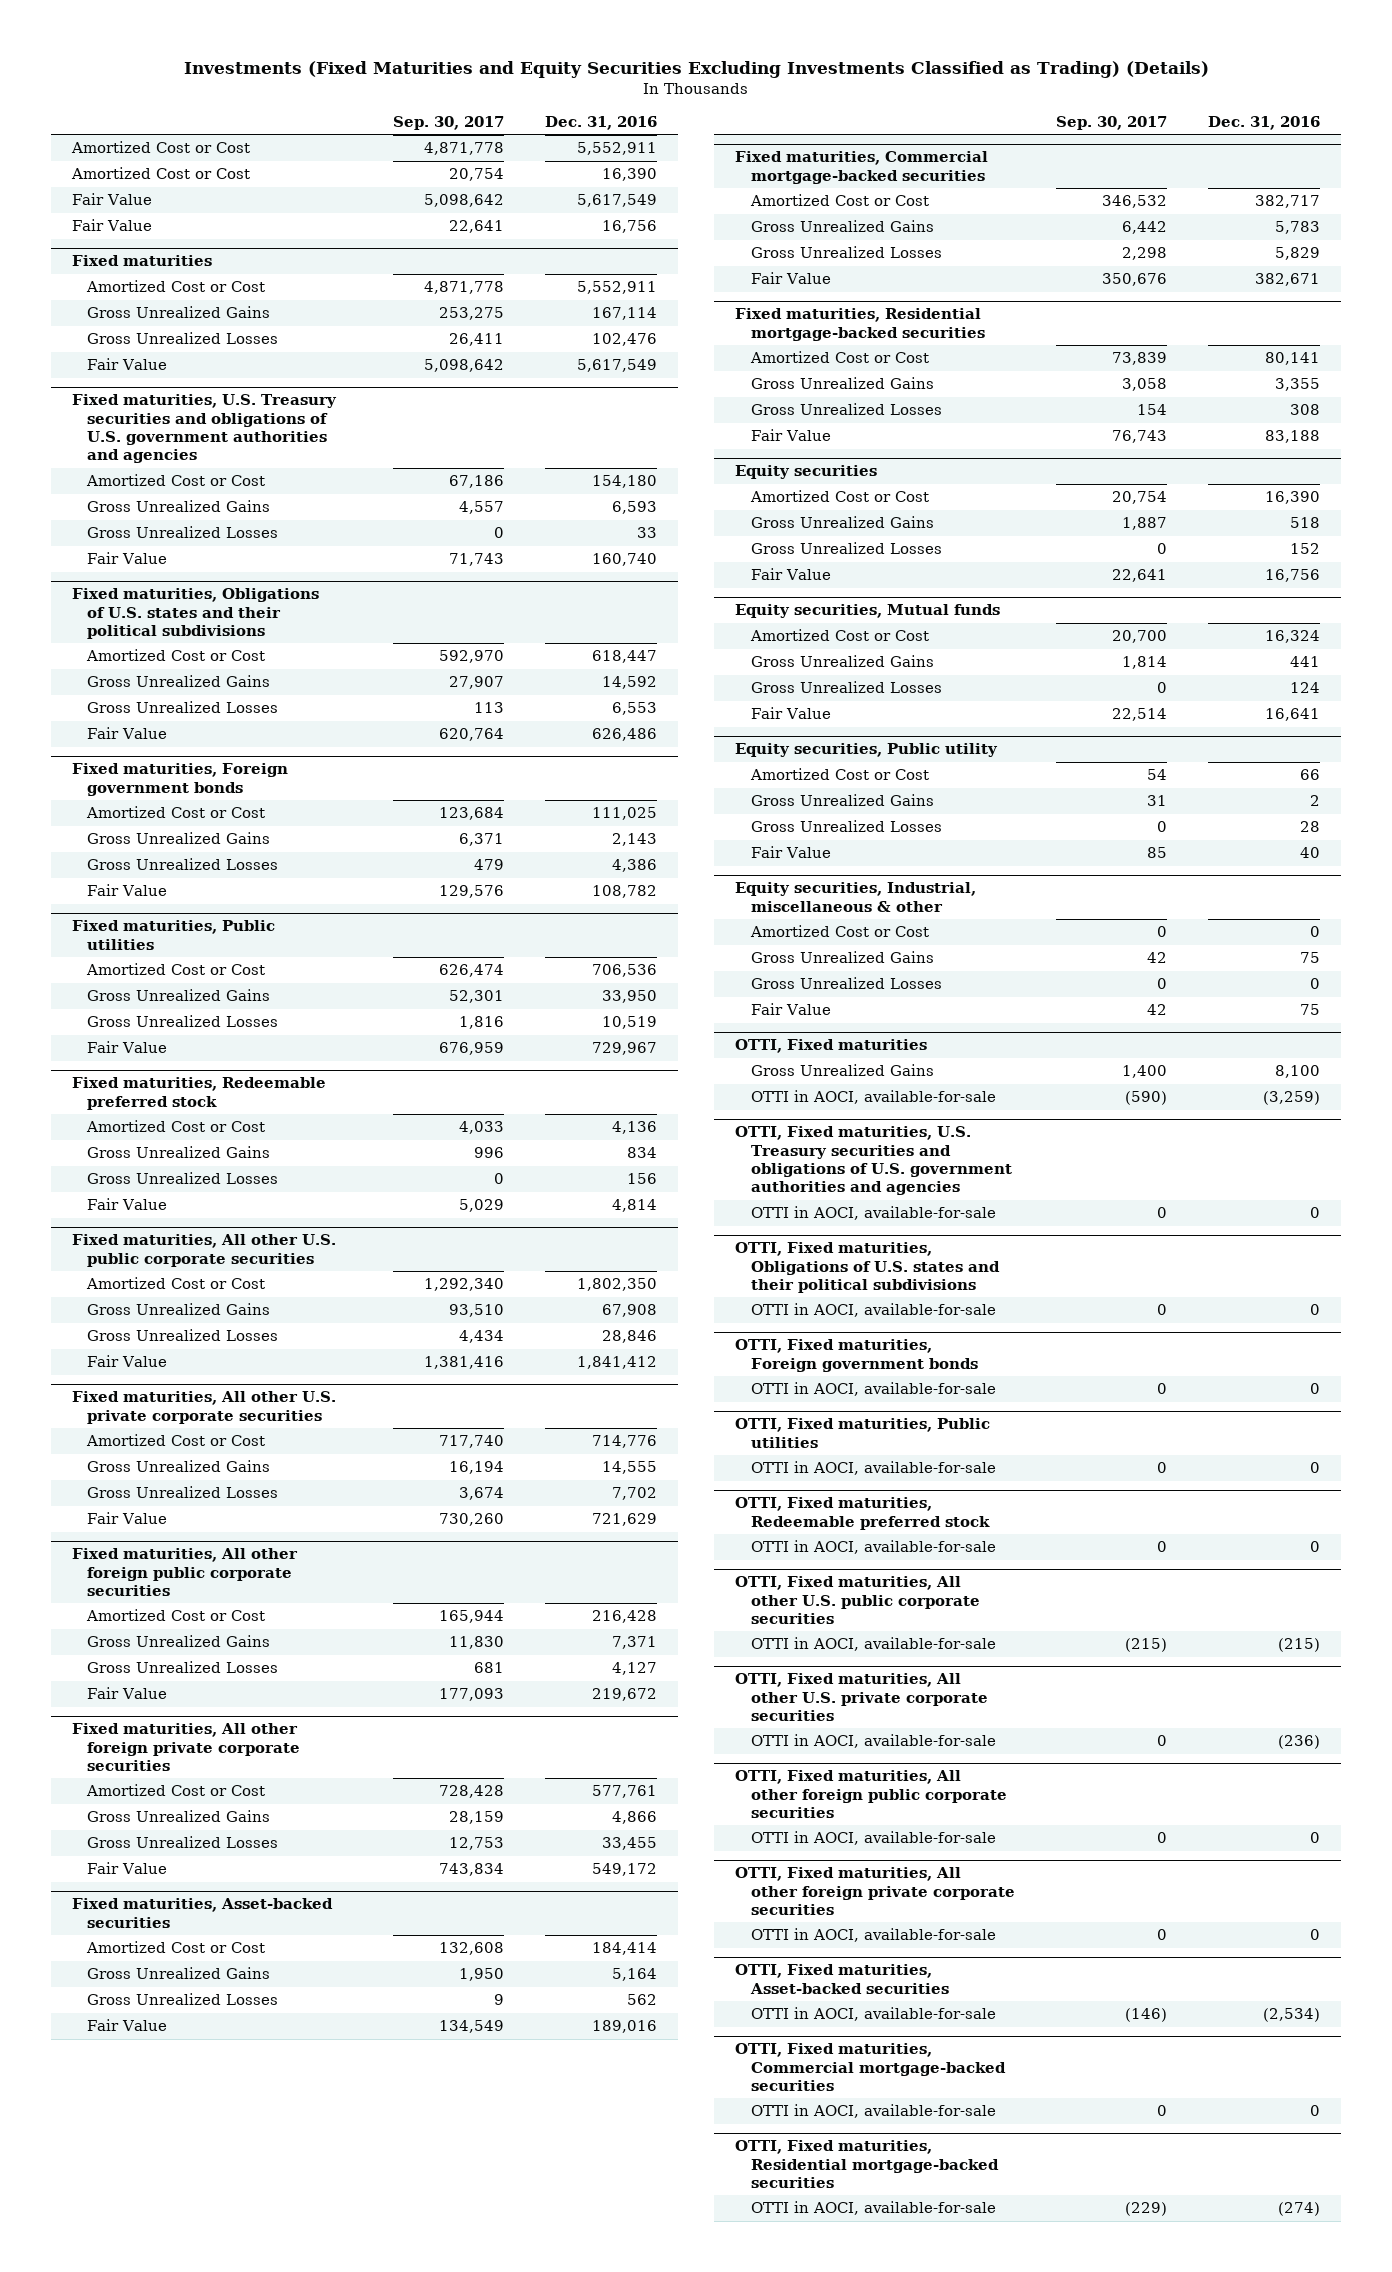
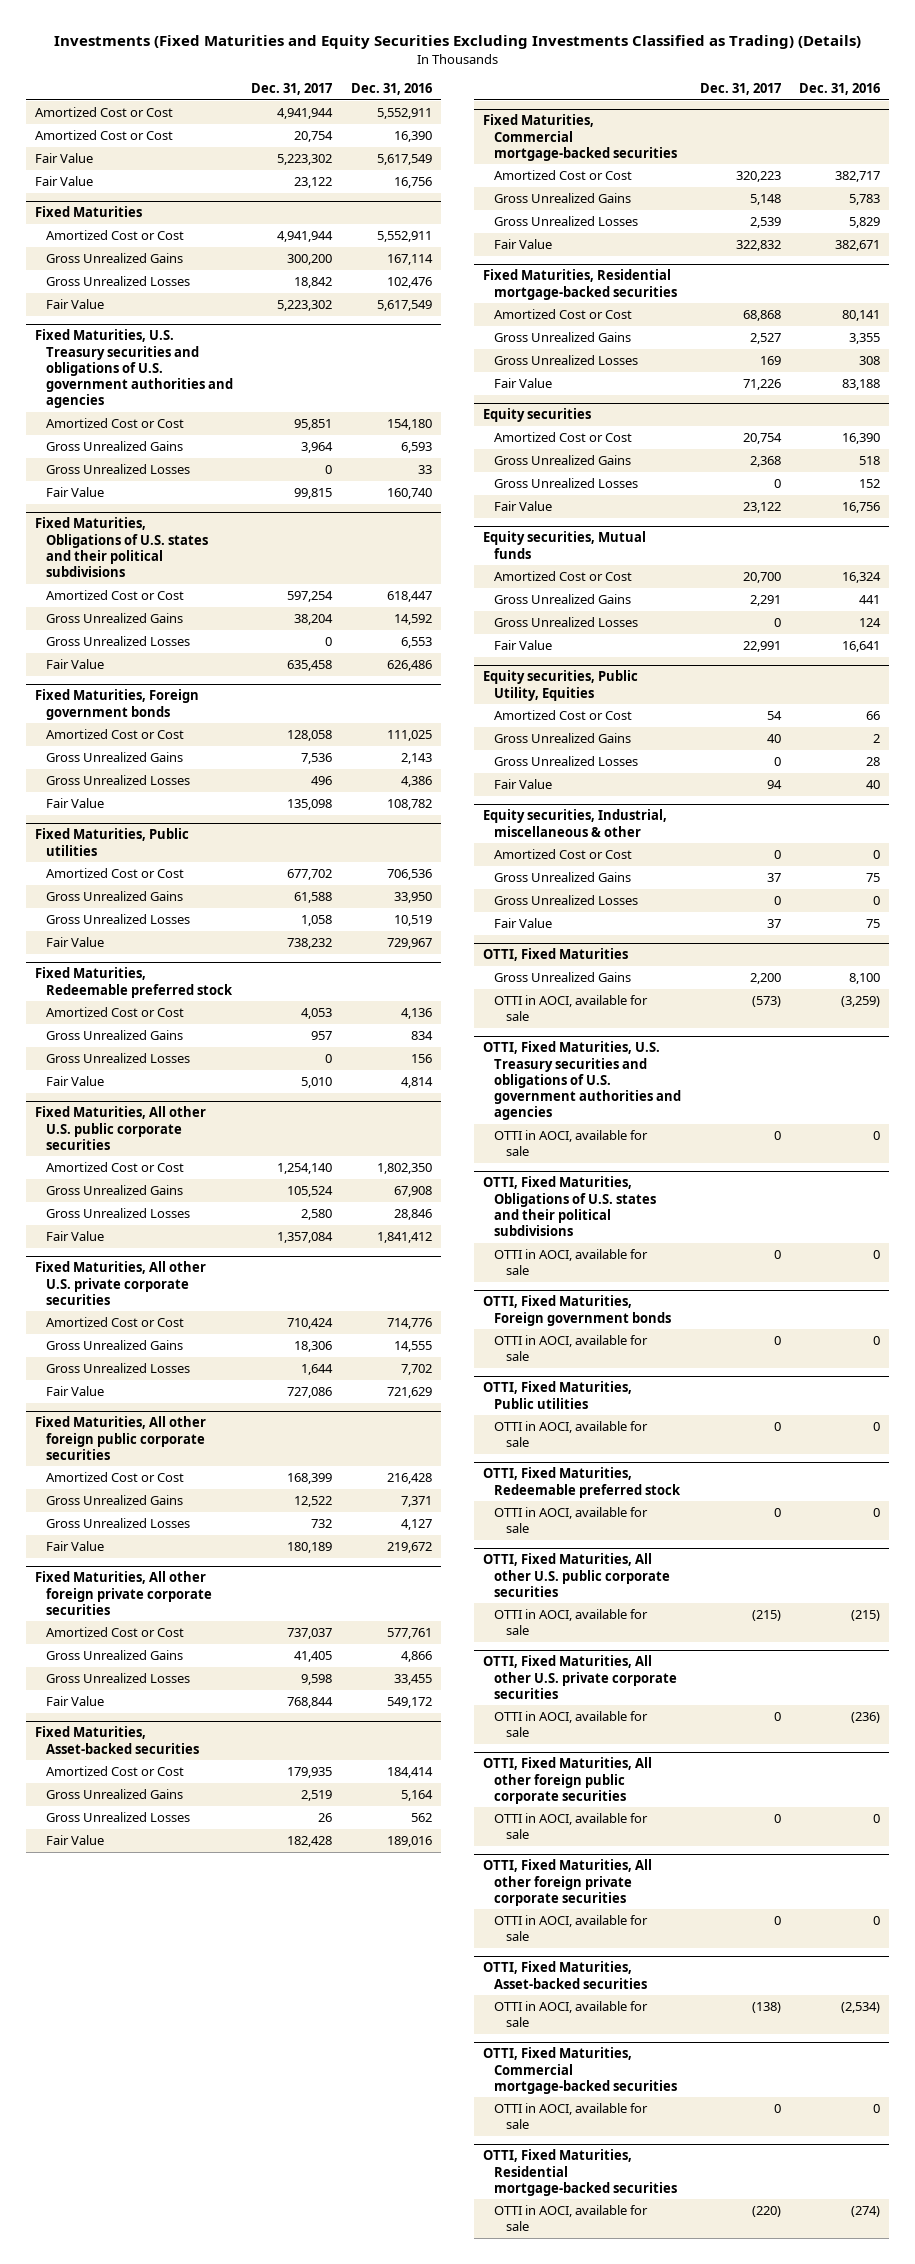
- | Sep. 30, 2017 | Dec. 31, 2016
+ | Dec. 31, 2017 | Dec. 31, 2016
- Fixed maturities
+ Fixed Maturities
- Fixed maturities, U.S. Treasury securities and obligations of U.S. government authorities and agencies
+ Fixed Maturities, U.S. Treasury securities and obligations of U.S. government authorities and agencies
- Fixed maturities, Obligations of U.S. states and their political subdivisions
+ Fixed Maturities, Obligations of U.S. states and their political subdivisions
- Fixed maturities, Foreign government bonds
+ Fixed Maturities, Foreign government bonds
- Fixed maturities, Public utilities
+ Fixed Maturities, Public utilities
- Fixed maturities, Redeemable preferred stock
+ Fixed Maturities, Redeemable preferred stock
- Fixed maturities, All other U.S. public corporate securities
+ Fixed Maturities, All other U.S. public corporate securities
- Fixed maturities, All other U.S. private corporate securities
+ Fixed Maturities, All other U.S. private corporate securities
- Fixed maturities, All other foreign public corporate securities
+ Fixed Maturities, All other foreign public corporate securities
- Fixed maturities, All other foreign private corporate securities
+ Fixed Maturities, All other foreign private corporate securities
- Fixed maturities, Asset-backed securities
+ Fixed Maturities, Asset-backed securities
- Fixed maturities, Commercial mortgage-backed securities
+ Fixed Maturities, Commercial mortgage-backed securities
- Fixed maturities, Residential mortgage-backed securities
+ Fixed Maturities, Residential mortgage-backed securities
- Equity securities, Public utility
+ Equity securities, Public Utility, Equities
- OTTI, Fixed maturities
+ OTTI, Fixed Maturities
- OTTI in AOCI, available-for-sale | (590) | (3,259)
- OTTI, Fixed maturities, U.S. Treasury securities and obligations of U.S. government authorities and agencies
- OTTI in AOCI, available-for-sale | 0 | 0
- OTTI, Fixed maturities, Obligations of U.S. states and their political subdivisions
- OTTI in AOCI, available-for-sale | 0 | 0
- OTTI, Fixed maturities, Foreign government bonds
- OTTI in AOCI, available-for-sale | 0 | 0
- OTTI, Fixed maturities, Public utilities
- OTTI in AOCI, available-for-sale | 0 | 0
- OTTI, Fixed maturities, Redeemable preferred stock
- OTTI in AOCI, available-for-sale | 0 | 0
- OTTI, Fixed maturities, All other U.S. public corporate securities
- OTTI in AOCI, available-for-sale | (215) | (215)
- OTTI, Fixed maturities, All other U.S. private corporate securities
- OTTI in AOCI, available-for-sale | 0 | (236)
- OTTI, Fixed maturities, All other foreign public corporate securities
- OTTI in AOCI, available-for-sale | 0 | 0
- OTTI, Fixed maturities, All other foreign private corporate securities
- OTTI in AOCI, available-for-sale | 0 | 0
- OTTI, Fixed maturities, Asset-backed securities
- OTTI in AOCI, available-for-sale | (146) | (2,534)
- OTTI, Fixed maturities, Commercial mortgage-backed securities
- OTTI in AOCI, available-for-sale | 0 | 0
- OTTI, Fixed maturities, Residential mortgage-backed securities
- OTTI in AOCI, available-for-sale | (229) | (274)
+ OTTI in AOCI, available for sale | (573) | (3,259)
+ OTTI, Fixed Maturities, U.S. Treasury securities and obligations of U.S. government authorities and agencies
+ OTTI in AOCI, available for sale | 0 | 0
+ OTTI, Fixed Maturities, Obligations of U.S. states and their political subdivisions
+ OTTI in AOCI, available for sale | 0 | 0
+ OTTI, Fixed Maturities, Foreign government bonds
+ OTTI in AOCI, available for sale | 0 | 0
+ OTTI, Fixed Maturities, Public utilities
+ OTTI in AOCI, available for sale | 0 | 0
+ OTTI, Fixed Maturities, Redeemable preferred stock
+ OTTI in AOCI, available for sale | 0 | 0
+ OTTI, Fixed Maturities, All other U.S. public corporate securities
+ OTTI in AOCI, available for sale | (215) | (215)
+ OTTI, Fixed Maturities, All other U.S. private corporate securities
+ OTTI in AOCI, available for sale | 0 | (236)
+ OTTI, Fixed Maturities, All other foreign public corporate securities
+ OTTI in AOCI, available for sale | 0 | 0
+ OTTI, Fixed Maturities, All other foreign private corporate securities
+ OTTI in AOCI, available for sale | 0 | 0
+ OTTI, Fixed Maturities, Asset-backed securities
+ OTTI in AOCI, available for sale | (138) | (2,534)
+ OTTI, Fixed Maturities, Commercial mortgage-backed securities
+ OTTI in AOCI, available for sale | 0 | 0
+ OTTI, Fixed Maturities, Residential mortgage-backed securities
+ OTTI in AOCI, available for sale | (220) | (274)

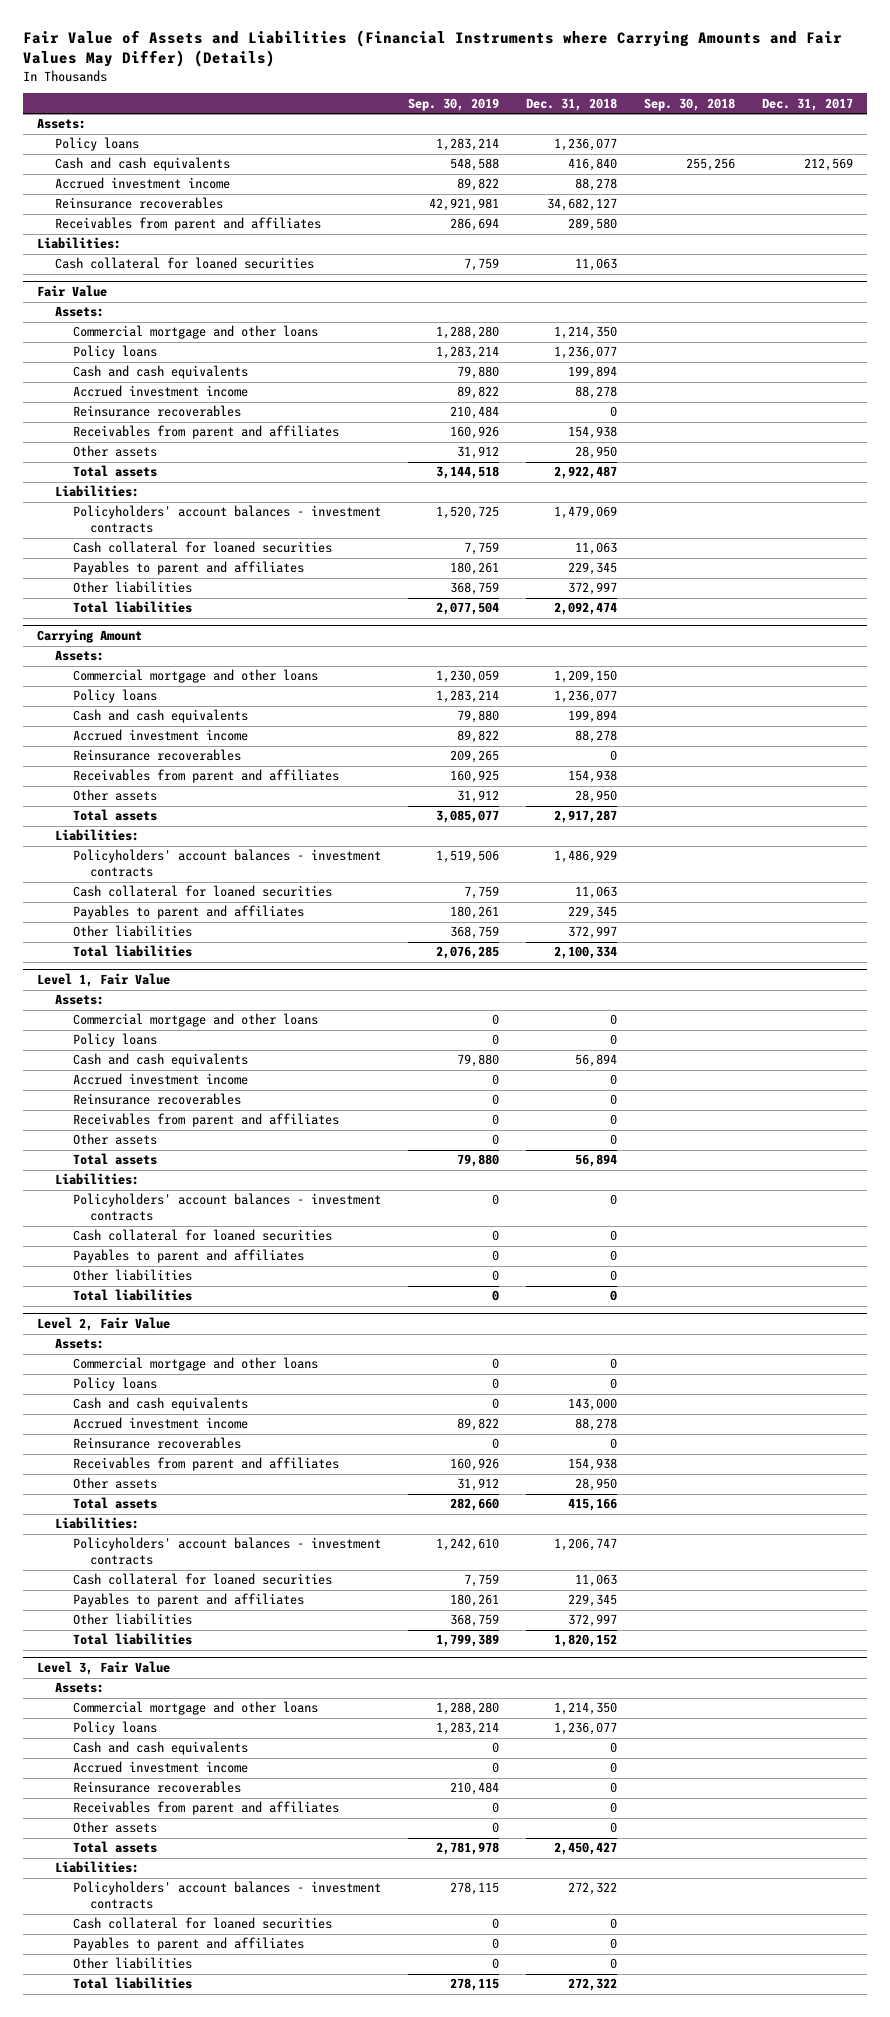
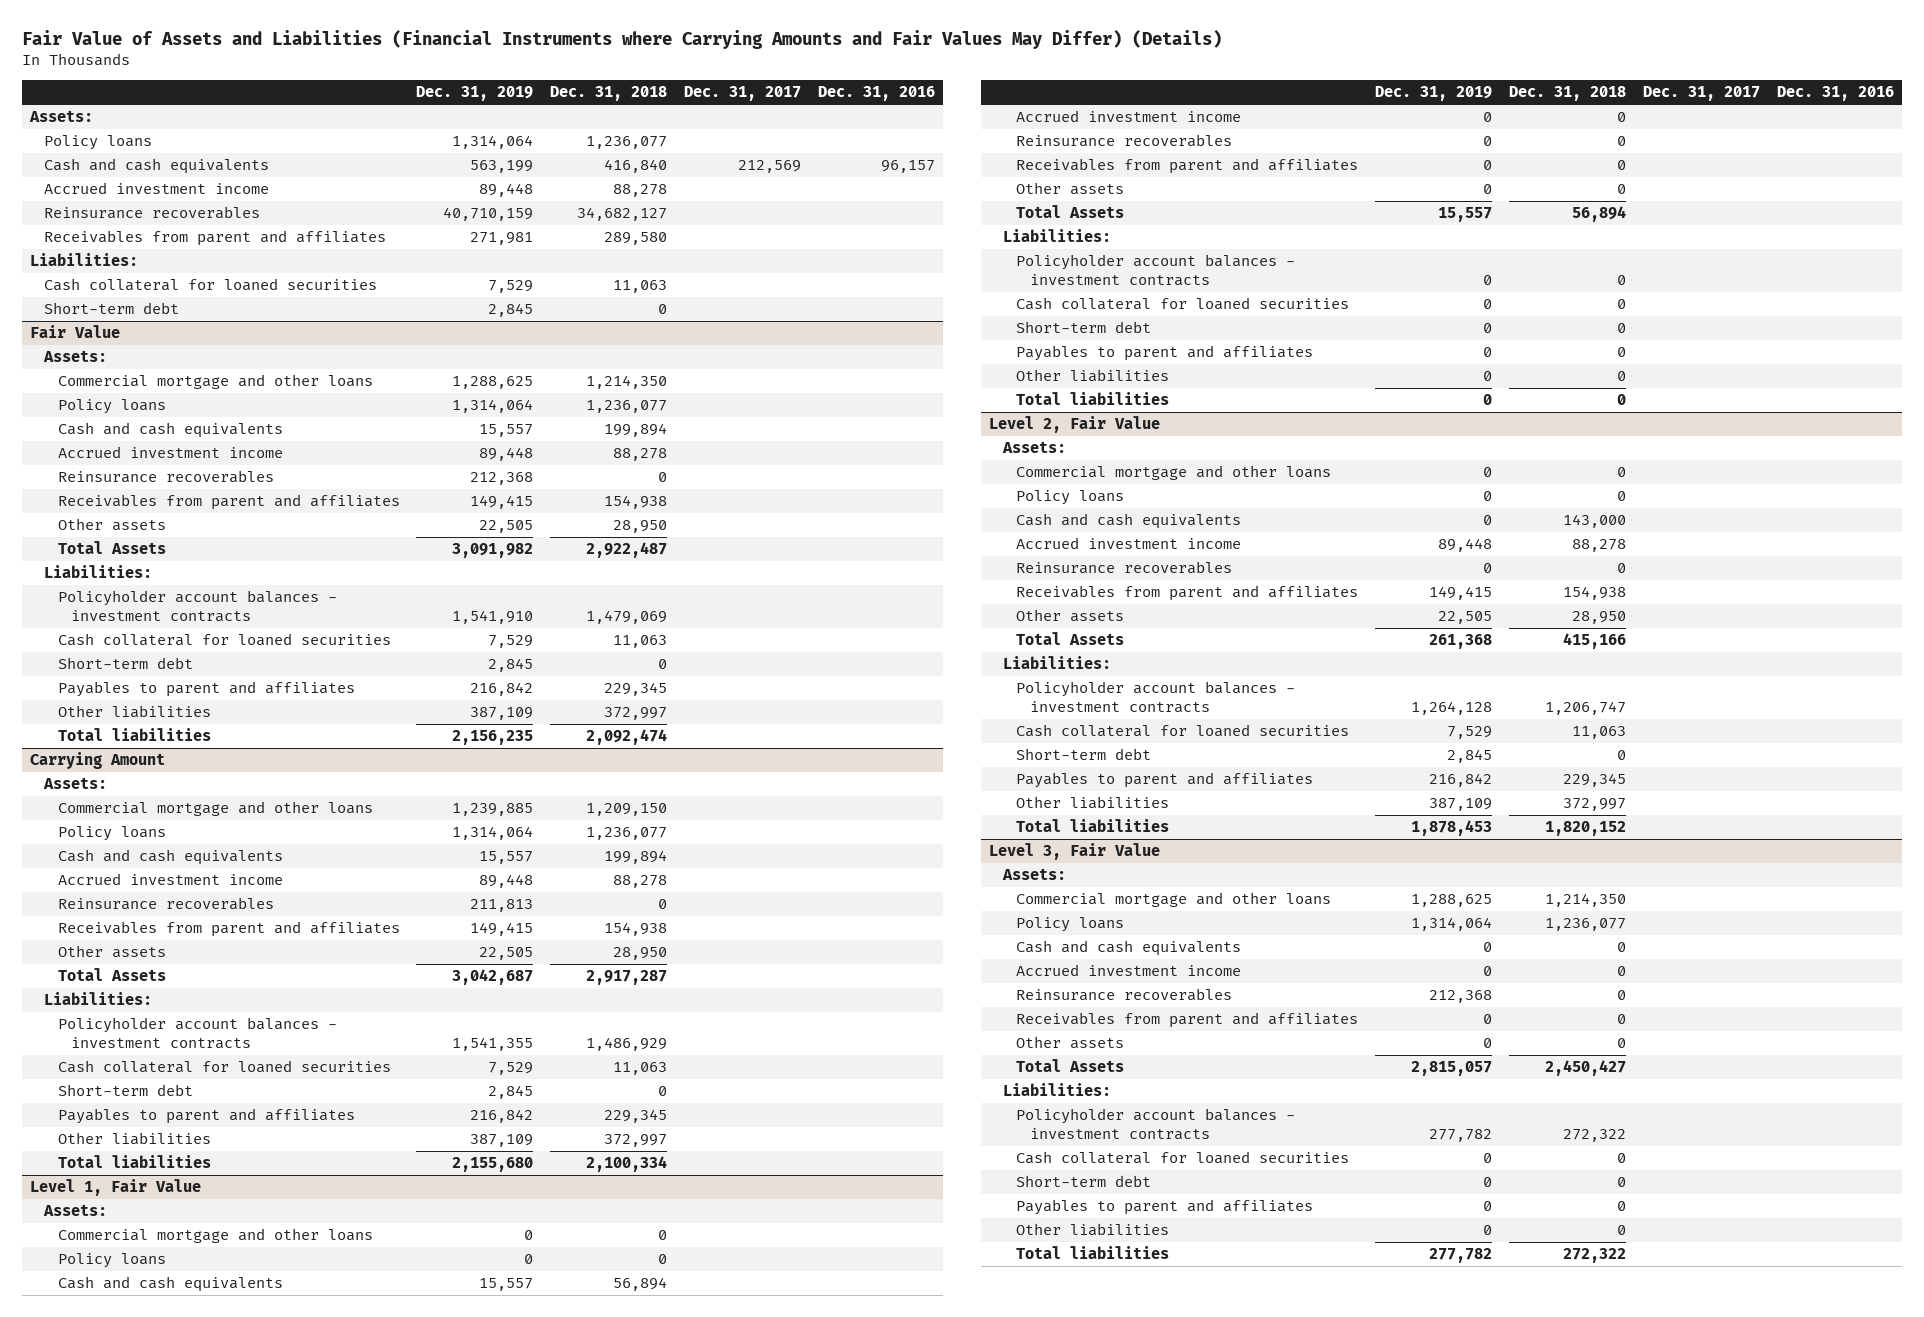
- | Sep. 30, 2019 | Dec. 31, 2018 | Sep. 30, 2018 | Dec. 31, 2017
+ | Dec. 31, 2019 | Dec. 31, 2018 | Dec. 31, 2017 | Dec. 31, 2016
+ Short-term debt | 2,845 | 0 | |
@ Fair Value
- Total assets | 3,144,518 | 2,922,487 | |
+ Total Assets | 3,091,982 | 2,922,487 | |
- Policyholders' account balances - investment contracts | 1,520,725 | 1,479,069 | |
+ Policyholder account balances - investment contracts | 1,541,910 | 1,479,069 | |
+ Short-term debt | 2,845 | 0 | |
@ Carrying Amount
- Total assets | 3,085,077 | 2,917,287 | |
+ Total Assets | 3,042,687 | 2,917,287 | |
- Policyholders' account balances - investment contracts | 1,519,506 | 1,486,929 | |
+ Policyholder account balances - investment contracts | 1,541,355 | 1,486,929 | |
+ Short-term debt | 2,845 | 0 | |
@ Level 1, Fair Value
- Total assets | 79,880 | 56,894 | |
+ Total Assets | 15,557 | 56,894 | |
- Policyholders' account balances - investment contracts | 0 | 0 | |
+ Policyholder account balances - investment contracts | 0 | 0 | |
+ Short-term debt | 0 | 0 | |
@ Level 2, Fair Value
- Total assets | 282,660 | 415,166 | |
+ Total Assets | 261,368 | 415,166 | |
- Policyholders' account balances - investment contracts | 1,242,610 | 1,206,747 | |
+ Policyholder account balances - investment contracts | 1,264,128 | 1,206,747 | |
+ Short-term debt | 2,845 | 0 | |
@ Level 3, Fair Value
- Total assets | 2,781,978 | 2,450,427 | |
+ Total Assets | 2,815,057 | 2,450,427 | |
- Policyholders' account balances - investment contracts | 278,115 | 272,322 | |
+ Policyholder account balances - investment contracts | 277,782 | 272,322 | |
+ Short-term debt | 0 | 0 | |

